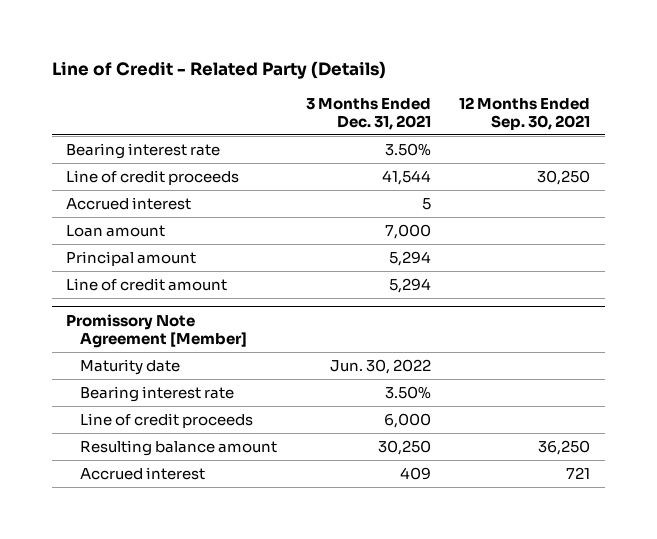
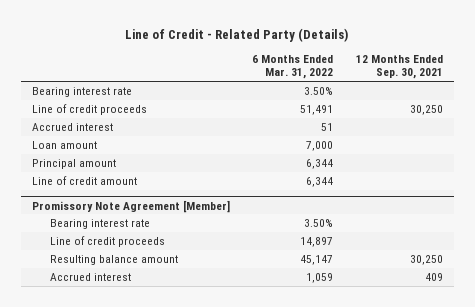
- | 3 Months Ended Dec. 31, 2021 | 12 Months Ended Sep. 30, 2021
+ | 6 Months Ended Mar. 31, 2022 | 12 Months Ended Sep. 30, 2021
@ Promissory Note Agreement [Member]
- Maturity date | Jun. 30, 2022 |
- Resulting balance amount | 30,250 | 36,250
- Accrued interest | 409 | 721
+ Resulting balance amount | 45,147 | 30,250
+ Accrued interest | 1,059 | 409

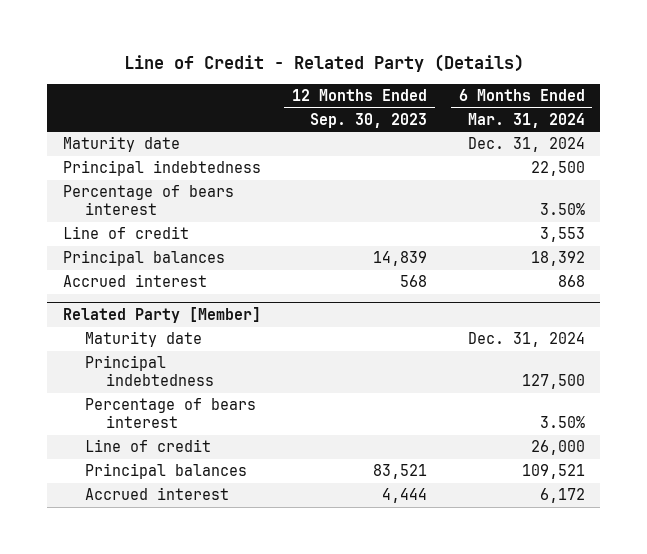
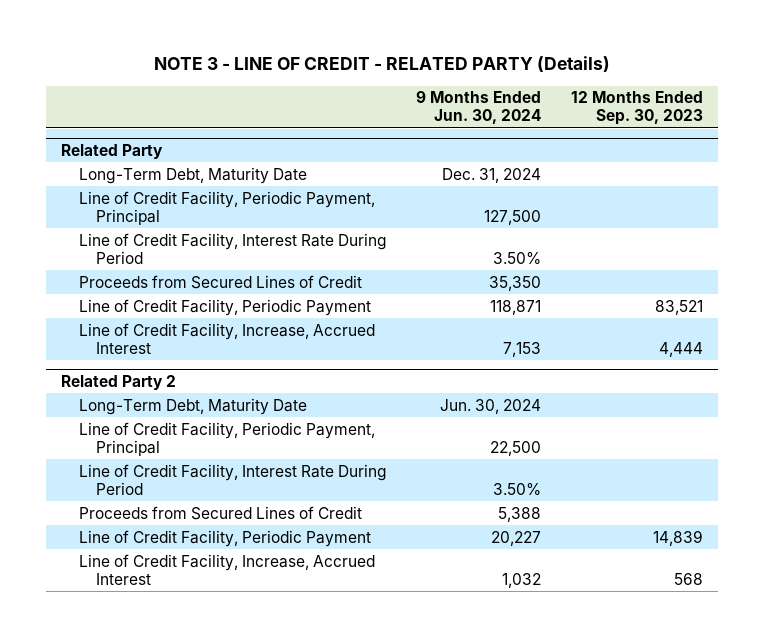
- Line of Credit - Related Party (Details)
+ NOTE 3 - LINE OF CREDIT - RELATED PARTY (Details)
- | 12 Months Ended Sep. 30, 2023 | 6 Months Ended Mar. 31, 2024
+ | 9 Months Ended Jun. 30, 2024 | 12 Months Ended Sep. 30, 2023
- Maturity date | | Dec. 31, 2024
- Principal indebtedness | | 22,500
- Percentage of bears interest | | 3.50%
- Line of credit | | 3,553
- Principal balances | 14,839 | 18,392
- Accrued interest | 568 | 868
- Related Party [Member]
- Maturity date | | Dec. 31, 2024
- Principal indebtedness | | 127,500
- Percentage of bears interest | | 3.50%
- Line of credit | | 26,000
- Principal balances | 83,521 | 109,521
- Accrued interest | 4,444 | 6,172
+ Related Party
+ Long-Term Debt, Maturity Date | Dec. 31, 2024 |
+ Line of Credit Facility, Periodic Payment, Principal | 127,500 |
+ Line of Credit Facility, Interest Rate During Period | 3.50% |
+ Proceeds from Secured Lines of Credit | 35,350 |
+ Line of Credit Facility, Periodic Payment | 118,871 | 83,521
+ Line of Credit Facility, Increase, Accrued Interest | 7,153 | 4,444
+ Related Party 2
+ Long-Term Debt, Maturity Date | Jun. 30, 2024 |
+ Line of Credit Facility, Periodic Payment, Principal | 22,500 |
+ Line of Credit Facility, Interest Rate During Period | 3.50% |
+ Proceeds from Secured Lines of Credit | 5,388 |
+ Line of Credit Facility, Periodic Payment | 20,227 | 14,839
+ Line of Credit Facility, Increase, Accrued Interest | 1,032 | 568

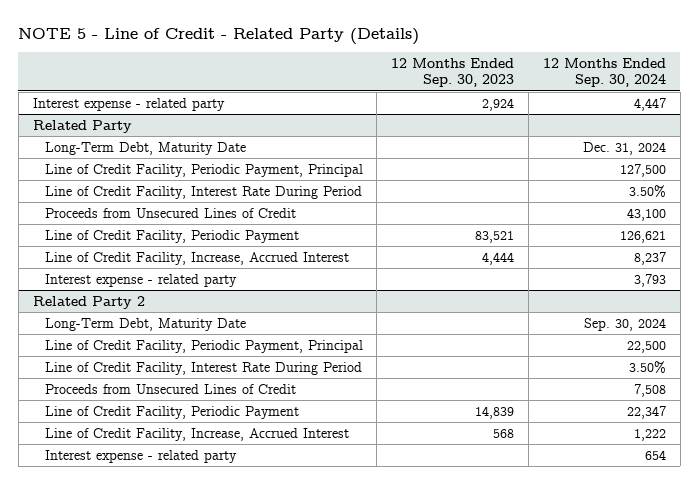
- NOTE 3 - LINE OF CREDIT - RELATED PARTY (Details)
+ NOTE 5 - Line of Credit - Related Party (Details)
- | 9 Months Ended Jun. 30, 2024 | 12 Months Ended Sep. 30, 2023
+ | 12 Months Ended Sep. 30, 2023 | 12 Months Ended Sep. 30, 2024
+ Interest expense - related party | 2,924 | 4,447
@ Related Party
- Proceeds from Secured Lines of Credit | 35,350 |
+ Proceeds from Unsecured Lines of Credit | | 43,100
+ Interest expense - related party | | 3,793
@ Related Party 2
- Proceeds from Secured Lines of Credit | 5,388 |
+ Proceeds from Unsecured Lines of Credit | | 7,508
+ Interest expense - related party | | 654

